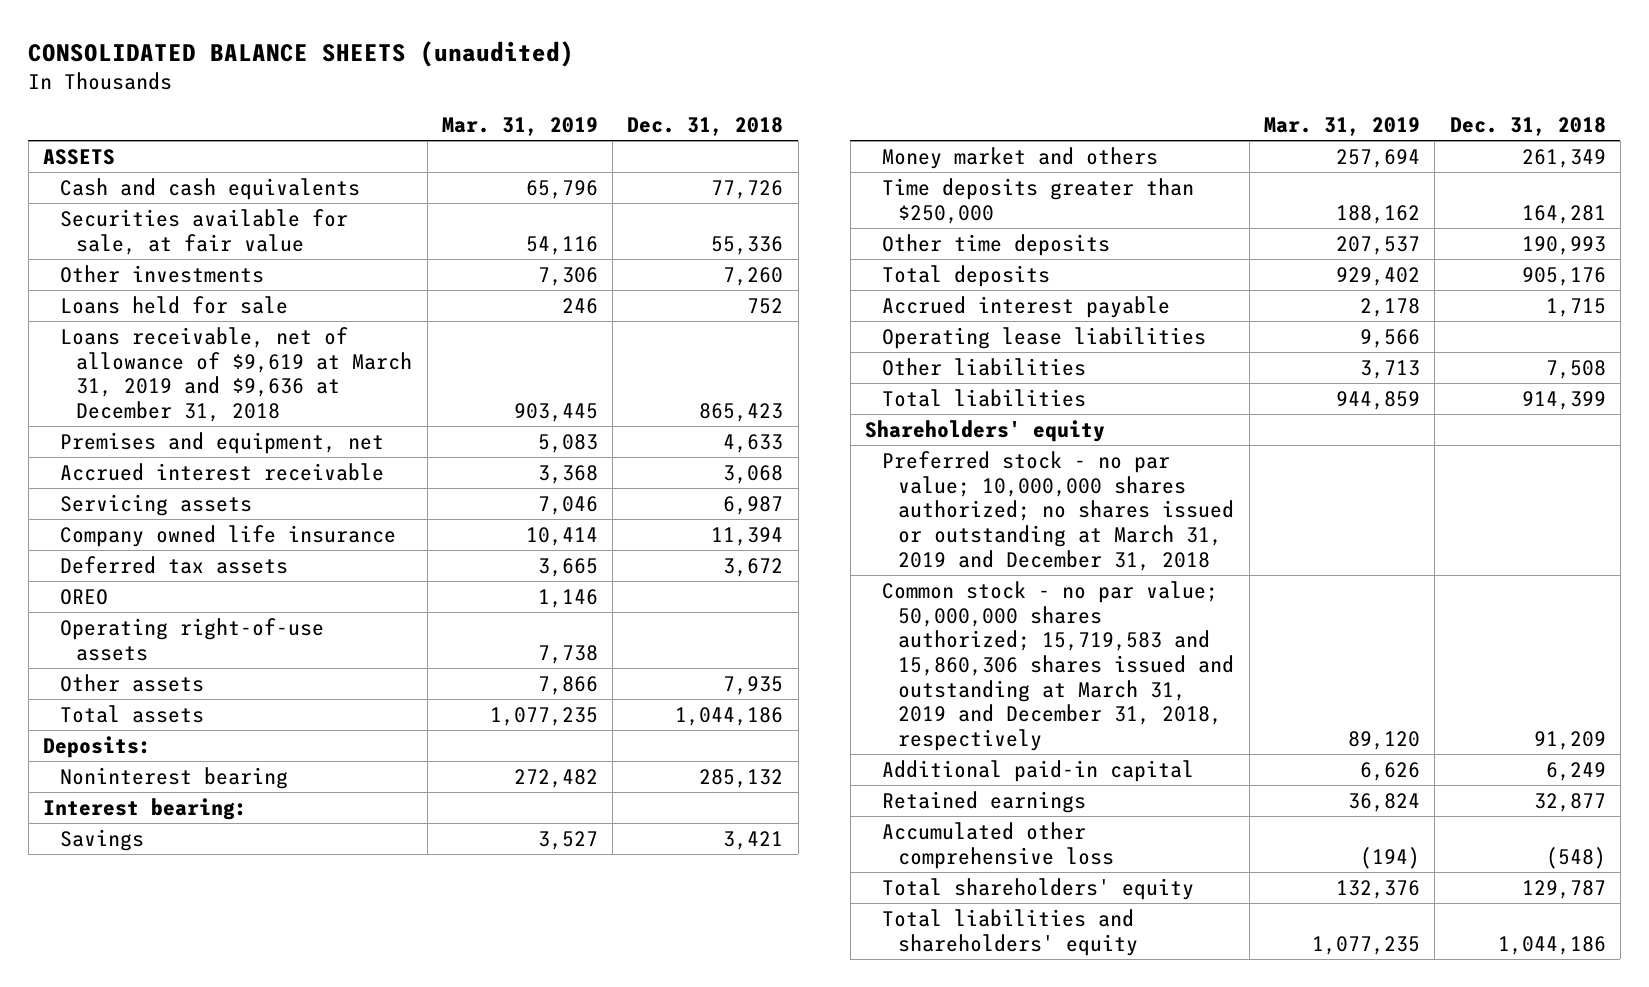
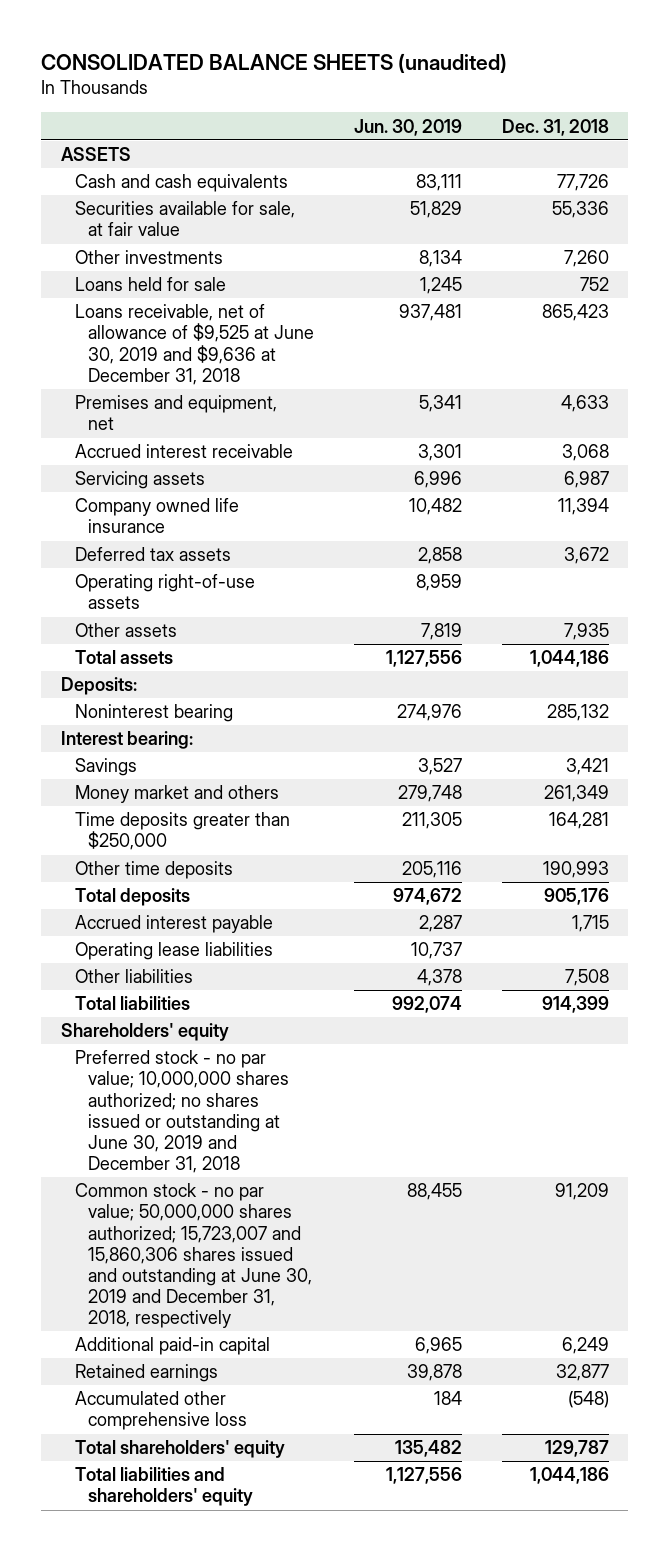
- | Mar. 31, 2019 | Dec. 31, 2018
+ | Jun. 30, 2019 | Dec. 31, 2018
- Loans receivable, net of allowance of $9,619 at March 31, 2019 and $9,636 at December 31, 2018 | 903,445 | 865,423
+ Loans receivable, net of allowance of $9,525 at June 30, 2019 and $9,636 at December 31, 2018 | 937,481 | 865,423
- OREO | 1,146 |
- Preferred stock - no par value; 10,000,000 shares authorized; no shares issued or outstanding at March 31, 2019 and December 31, 2018
- Common stock - no par value; 50,000,000 shares authorized; 15,719,583 and 15,860,306 shares issued and outstanding at March 31, 2019 and December 31, 2018, respectively | 89,120 | 91,209
+ Preferred stock - no par value; 10,000,000 shares authorized; no shares issued or outstanding at June 30, 2019 and December 31, 2018
+ Common stock - no par value; 50,000,000 shares authorized; 15,723,007 and 15,860,306 shares issued and outstanding at June 30, 2019 and December 31, 2018, respectively | 88,455 | 91,209

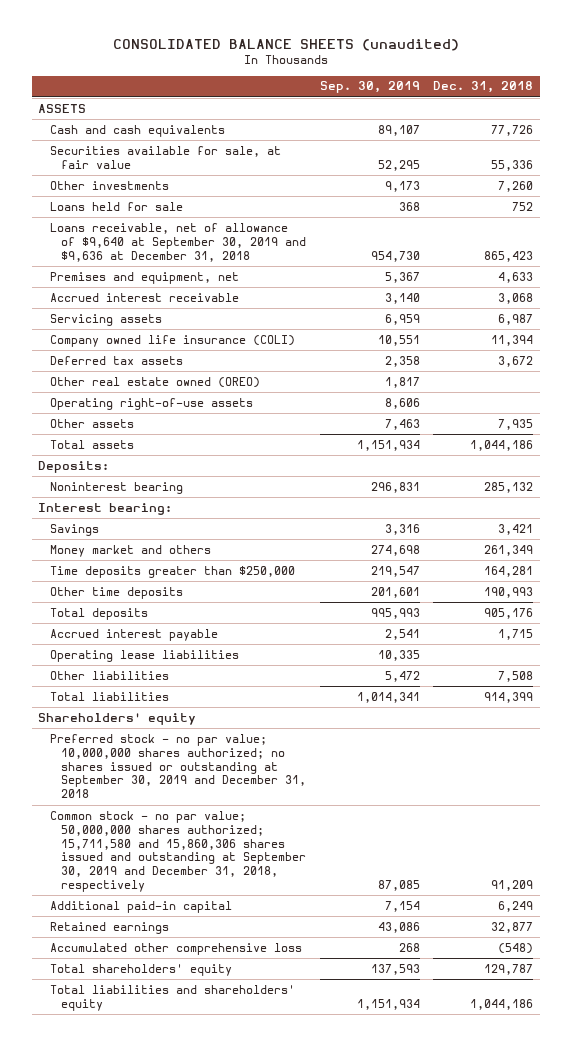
- | Jun. 30, 2019 | Dec. 31, 2018
+ | Sep. 30, 2019 | Dec. 31, 2018
- Loans receivable, net of allowance of $9,525 at June 30, 2019 and $9,636 at December 31, 2018 | 937,481 | 865,423
+ Loans receivable, net of allowance of $9,640 at September 30, 2019 and $9,636 at December 31, 2018 | 954,730 | 865,423
- Company owned life insurance | 10,482 | 11,394
+ Company owned life insurance (COLI) | 10,551 | 11,394
+ Other real estate owned (OREO) | 1,817 |
- Preferred stock - no par value; 10,000,000 shares authorized; no shares issued or outstanding at June 30, 2019 and December 31, 2018
- Common stock - no par value; 50,000,000 shares authorized; 15,723,007 and 15,860,306 shares issued and outstanding at June 30, 2019 and December 31, 2018, respectively | 88,455 | 91,209
+ Preferred stock - no par value; 10,000,000 shares authorized; no shares issued or outstanding at September 30, 2019 and December 31, 2018
+ Common stock - no par value; 50,000,000 shares authorized; 15,711,580 and 15,860,306 shares issued and outstanding at September 30, 2019 and December 31, 2018, respectively | 87,085 | 91,209

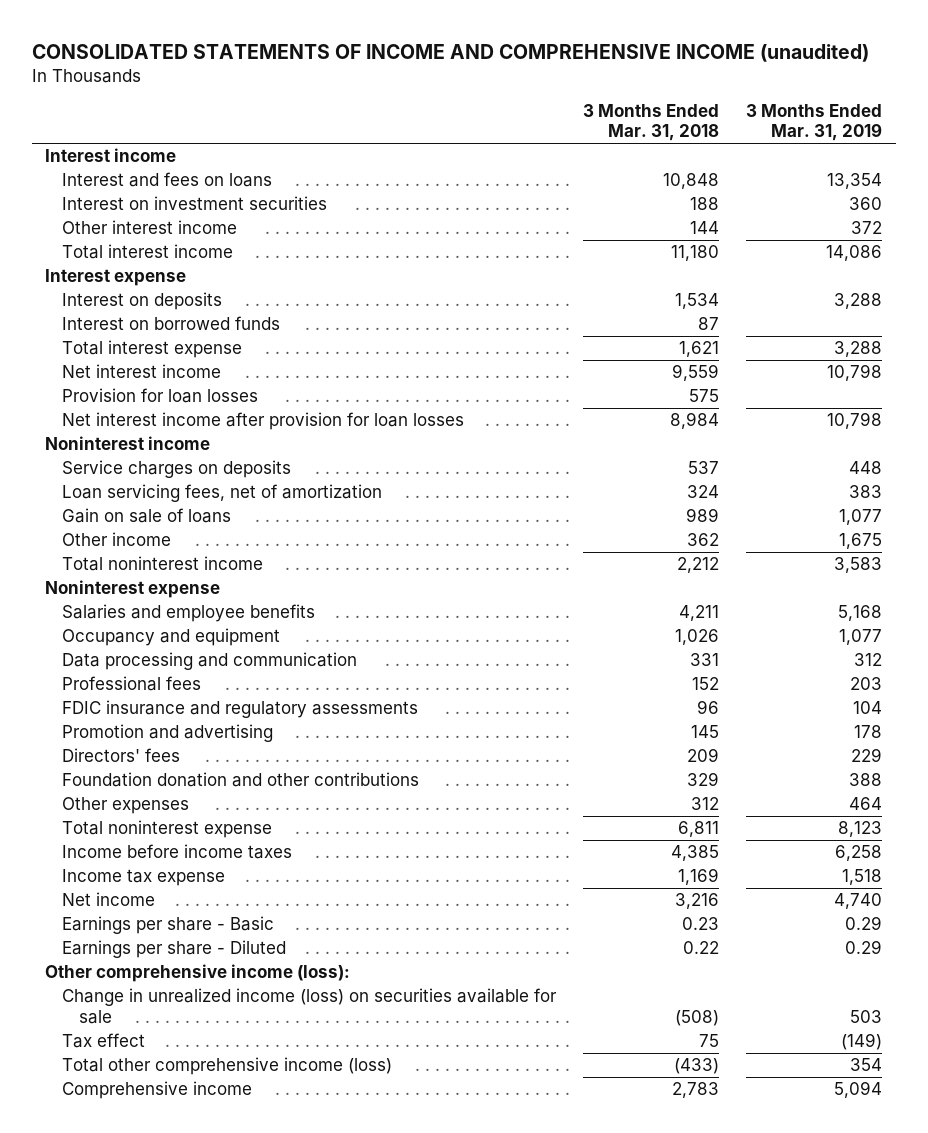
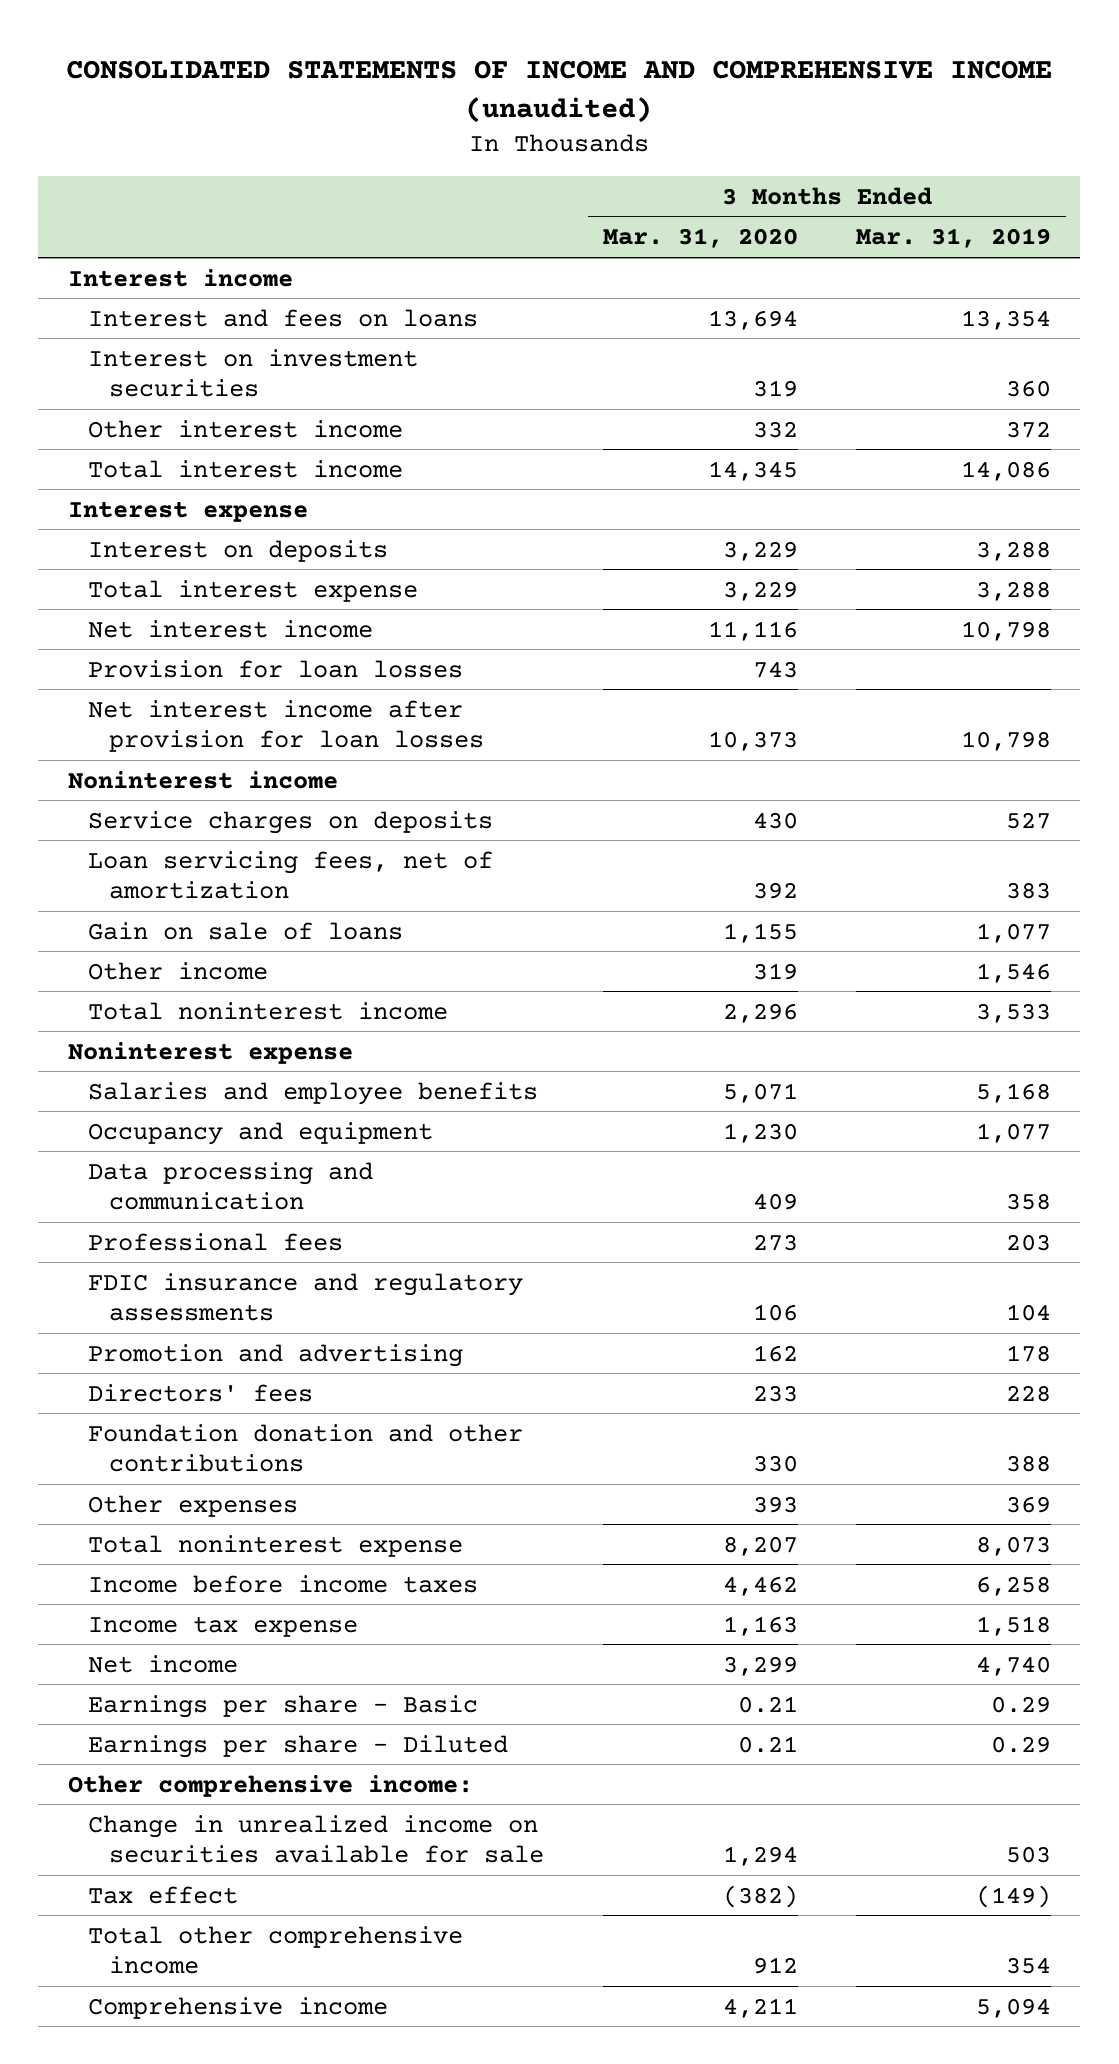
- | 3 Months Ended Mar. 31, 2018 | 3 Months Ended Mar. 31, 2019
+ | 3 Months Ended Mar. 31, 2020 | 3 Months Ended Mar. 31, 2019
- Interest on borrowed funds | 87 |
- Service charges on deposits | 537 | 448
+ Service charges on deposits | 430 | 527
- Other income | 362 | 1,675
- Total noninterest income | 2,212 | 3,583
+ Other income | 319 | 1,546
+ Total noninterest income | 2,296 | 3,533
- Data processing and communication | 331 | 312
+ Data processing and communication | 409 | 358
- Directors' fees | 209 | 229
+ Directors' fees | 233 | 228
- Other expenses | 312 | 464
- Total noninterest expense | 6,811 | 8,123
+ Other expenses | 393 | 369
+ Total noninterest expense | 8,207 | 8,073
- Other comprehensive income (loss):
- Change in unrealized income (loss) on securities available for sale | (508) | 503
+ Other comprehensive income:
+ Change in unrealized income on securities available for sale | 1,294 | 503
- Total other comprehensive income (loss) | (433) | 354
+ Total other comprehensive income | 912 | 354

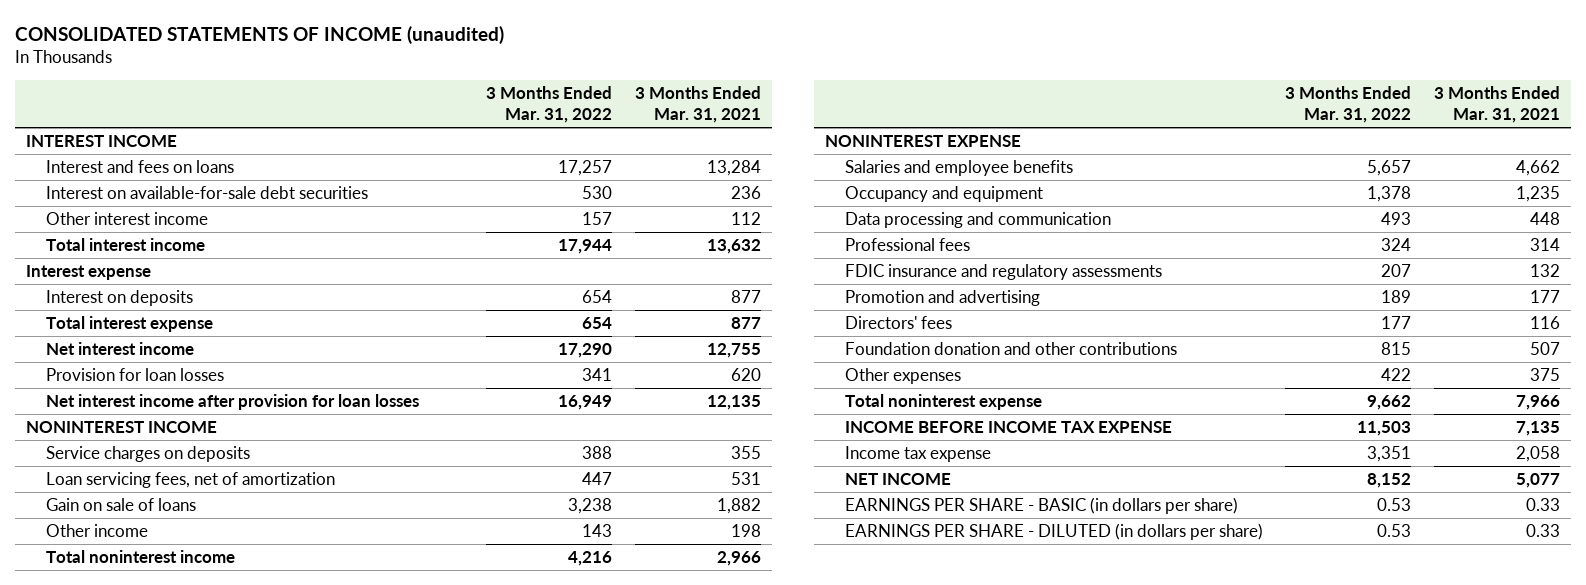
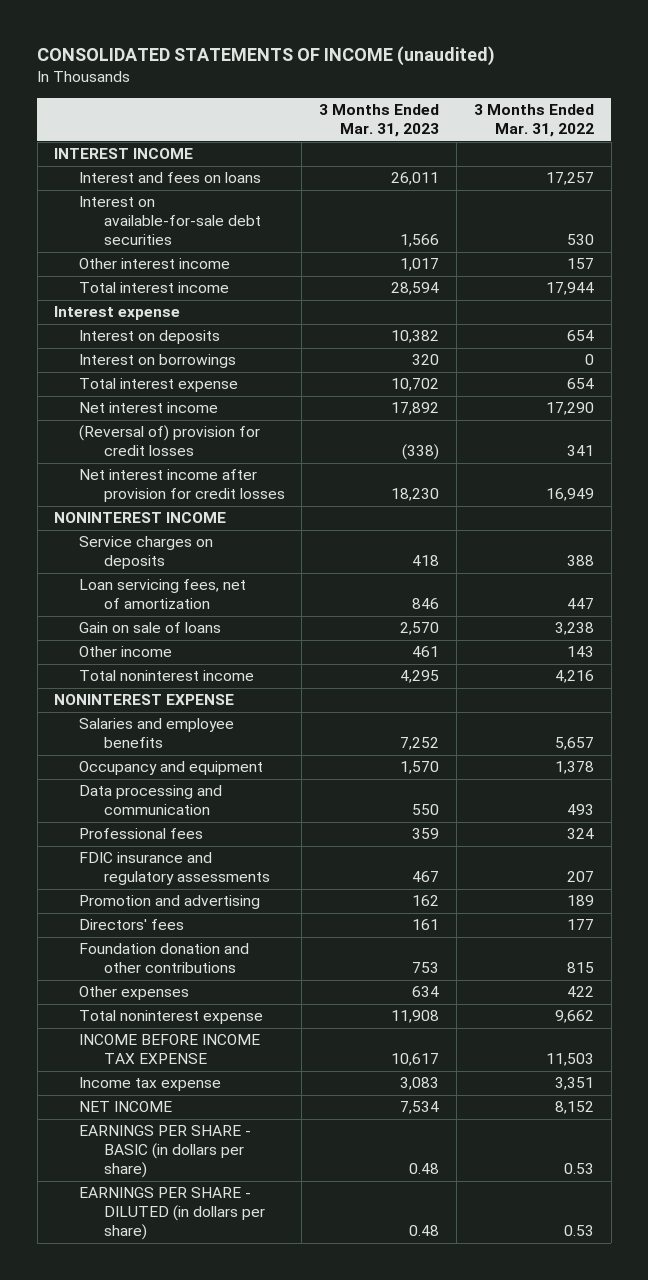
- | 3 Months Ended Mar. 31, 2022 | 3 Months Ended Mar. 31, 2021
+ | 3 Months Ended Mar. 31, 2023 | 3 Months Ended Mar. 31, 2022
+ Interest on borrowings | 320 | 0
- Provision for loan losses | 341 | 620
- Net interest income after provision for loan losses | 16,949 | 12,135
+ (Reversal of) provision for credit losses | (338) | 341
+ Net interest income after provision for credit losses | 18,230 | 16,949

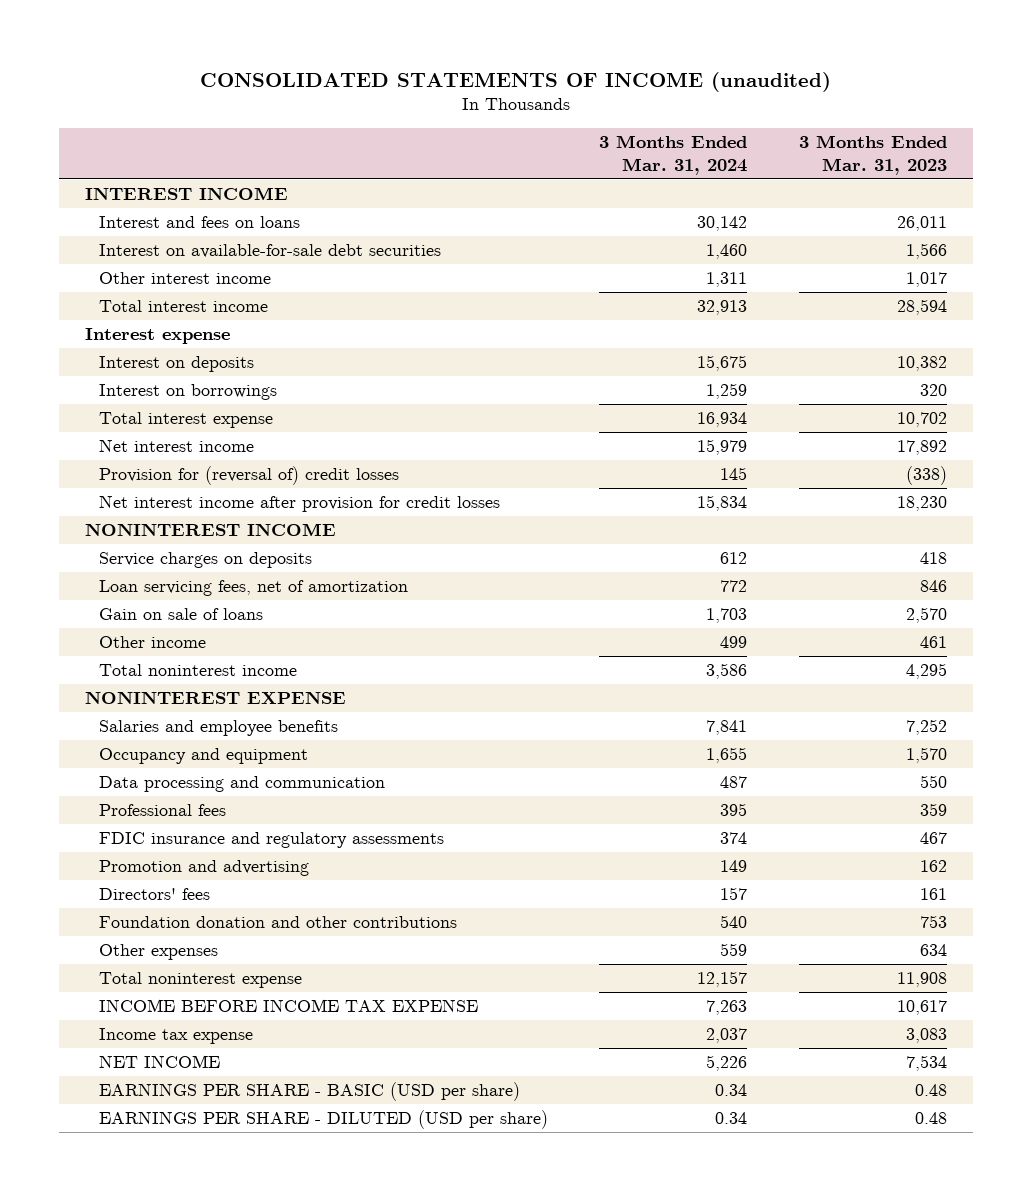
- | 3 Months Ended Mar. 31, 2023 | 3 Months Ended Mar. 31, 2022
+ | 3 Months Ended Mar. 31, 2024 | 3 Months Ended Mar. 31, 2023
- (Reversal of) provision for credit losses | (338) | 341
+ Provision for (reversal of) credit losses | 145 | (338)
- EARNINGS PER SHARE - BASIC (in dollars per share) | 0.48 | 0.53
- EARNINGS PER SHARE - DILUTED (in dollars per share) | 0.48 | 0.53
+ EARNINGS PER SHARE - BASIC (USD per share) | 0.34 | 0.48
+ EARNINGS PER SHARE - DILUTED (USD per share) | 0.34 | 0.48

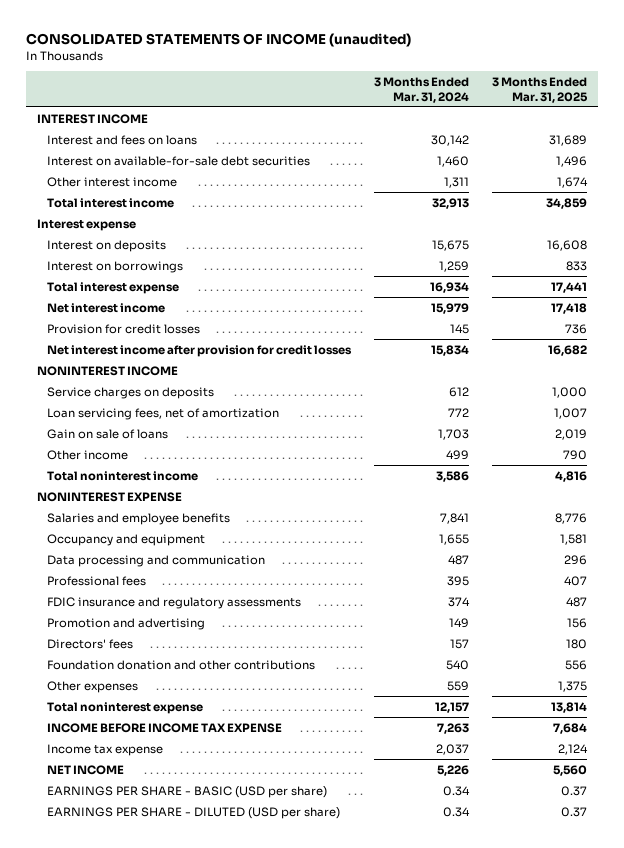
- | 3 Months Ended Mar. 31, 2024 | 3 Months Ended Mar. 31, 2023
+ | 3 Months Ended Mar. 31, 2024 | 3 Months Ended Mar. 31, 2025
- Provision for (reversal of) credit losses | 145 | (338)
+ Provision for credit losses | 145 | 736

